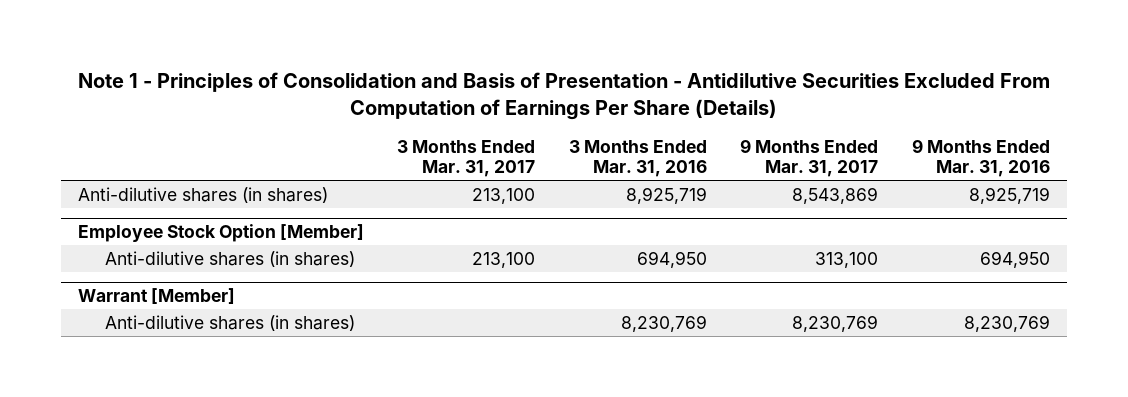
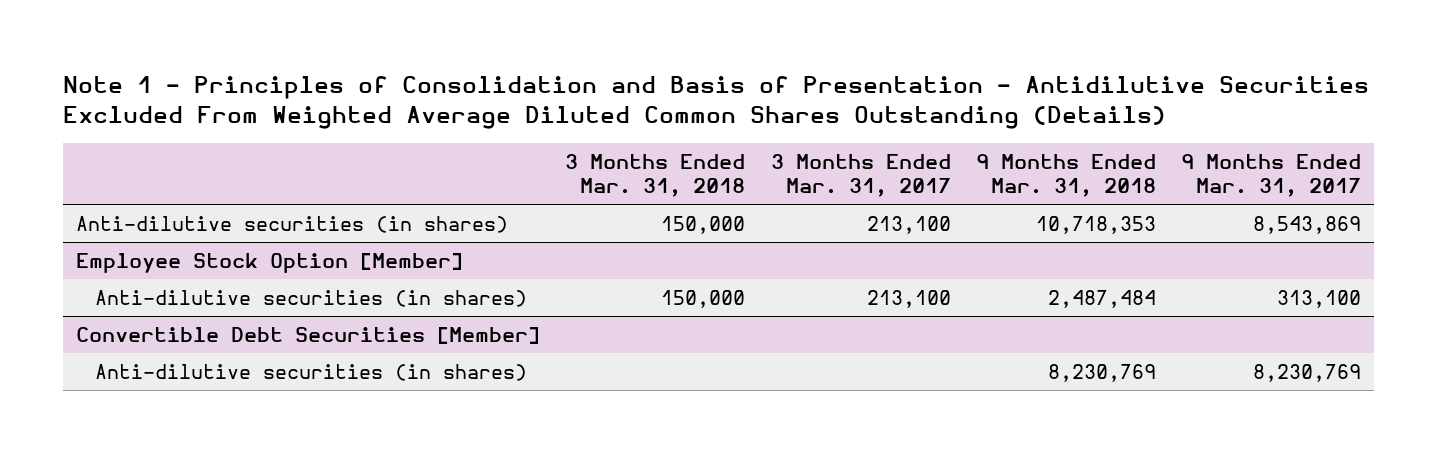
- Note 1 - Principles of Consolidation and Basis of Presentation - Antidilutive Securities Excluded From Computation of Earnings Per Share (Details)
+ Note 1 - Principles of Consolidation and Basis of Presentation - Antidilutive Securities Excluded From Weighted Average Diluted Common Shares Outstanding (Details)
- | 3 Months Ended Mar. 31, 2017 | 3 Months Ended Mar. 31, 2016 | 9 Months Ended Mar. 31, 2017 | 9 Months Ended Mar. 31, 2016
+ | 3 Months Ended Mar. 31, 2018 | 3 Months Ended Mar. 31, 2017 | 9 Months Ended Mar. 31, 2018 | 9 Months Ended Mar. 31, 2017
- Anti-dilutive shares (in shares) | 213,100 | 8,925,719 | 8,543,869 | 8,925,719
+ Anti-dilutive securities (in shares) | 150,000 | 213,100 | 10,718,353 | 8,543,869
@ Employee Stock Option [Member]
- Anti-dilutive shares (in shares) | 213,100 | 694,950 | 313,100 | 694,950
- Warrant [Member]
- Anti-dilutive shares (in shares) | | 8,230,769 | 8,230,769 | 8,230,769
@ Employee Stock Option [Member]
+ Anti-dilutive securities (in shares) | 150,000 | 213,100 | 2,487,484 | 313,100
+ Convertible Debt Securities [Member]
+ Anti-dilutive securities (in shares) | | | 8,230,769 | 8,230,769

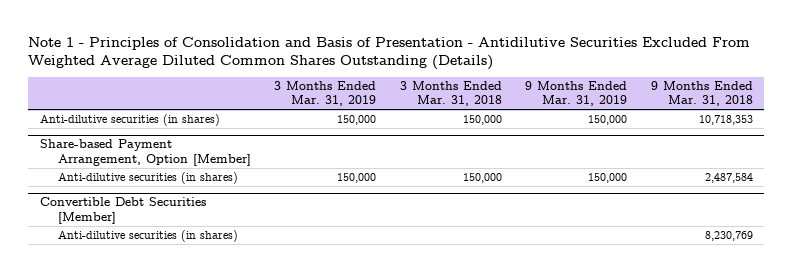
- | 3 Months Ended Mar. 31, 2018 | 3 Months Ended Mar. 31, 2017 | 9 Months Ended Mar. 31, 2018 | 9 Months Ended Mar. 31, 2017
+ | 3 Months Ended Mar. 31, 2019 | 3 Months Ended Mar. 31, 2018 | 9 Months Ended Mar. 31, 2019 | 9 Months Ended Mar. 31, 2018
- Employee Stock Option [Member]
- Anti-dilutive securities (in shares) | 150,000 | 213,100 | 2,487,484 | 313,100
+ Share-based Payment Arrangement, Option [Member]
+ Anti-dilutive securities (in shares) | 150,000 | 150,000 | 150,000 | 2,487,584

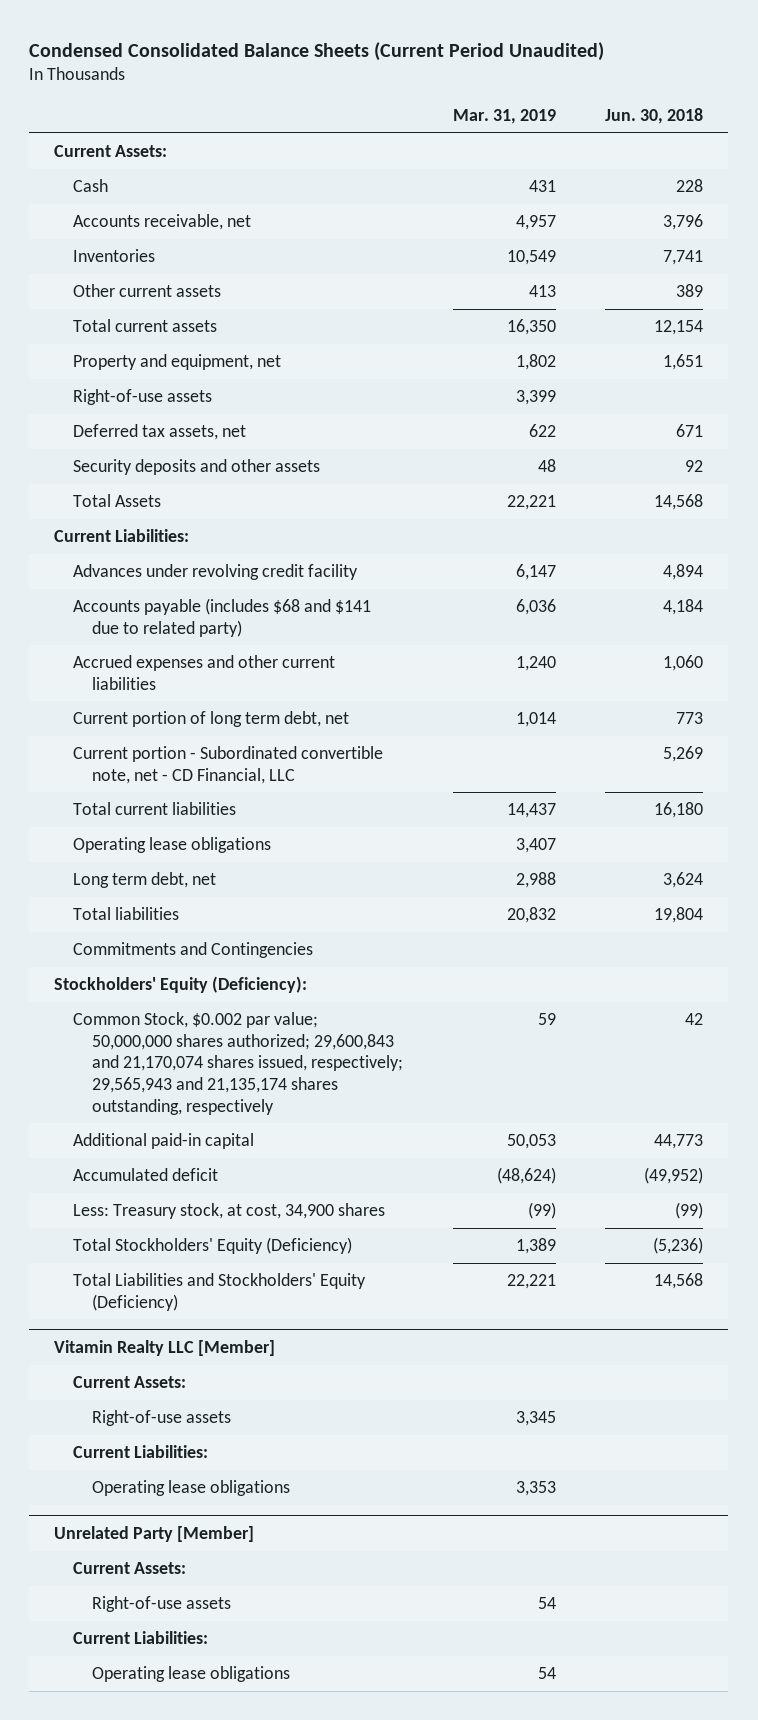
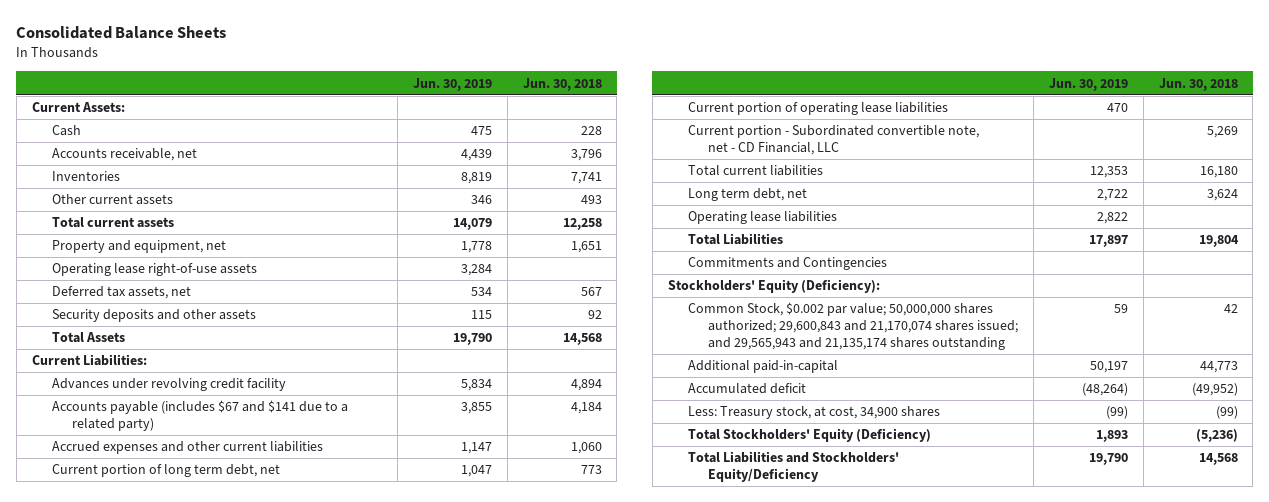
- Condensed Consolidated Balance Sheets (Current Period Unaudited)
+ Consolidated Balance Sheets
- | Mar. 31, 2019 | Jun. 30, 2018
+ | Jun. 30, 2019 | Jun. 30, 2018
- Other current assets | 413 | 389
- Total current assets | 16,350 | 12,154
+ Other current assets | 346 | 493
+ Total current assets | 14,079 | 12,258
- Right-of-use assets | 3,399 |
- Deferred tax assets, net | 622 | 671
+ Operating lease right-of-use assets | 3,284 |
+ Deferred tax assets, net | 534 | 567
- Accounts payable (includes $68 and $141 due to related party) | 6,036 | 4,184
+ Accounts payable (includes $67 and $141 due to a related party) | 3,855 | 4,184
+ Current portion of operating lease liabilities | 470 |
- Operating lease obligations | 3,407 |
- Total liabilities | 20,832 | 19,804
+ Operating lease liabilities | 2,822 |
+ Total Liabilities | 17,897 | 19,804
- Common Stock, $0.002 par value; 50,000,000 shares authorized; 29,600,843 and 21,170,074 shares issued, respectively; 29,565,943 and 21,135,174 shares outstanding, respectively | 59 | 42
- Additional paid-in capital | 50,053 | 44,773
+ Common Stock, $0.002 par value; 50,000,000 shares authorized; 29,600,843 and 21,170,074 shares issued; and 29,565,943 and 21,135,174 shares outstanding | 59 | 42
+ Additional paid-in-capital | 50,197 | 44,773
- Total Liabilities and Stockholders' Equity (Deficiency) | 22,221 | 14,568
- Vitamin Realty LLC [Member]
- Current Assets:
- Right-of-use assets | 3,345 |
- Current Liabilities:
- Operating lease obligations | 3,353 |
- Unrelated Party [Member]
- Current Assets:
- Right-of-use assets | 54 |
- Current Liabilities:
- Operating lease obligations | 54 |
+ Total Liabilities and Stockholders' Equity/Deficiency | 19,790 | 14,568

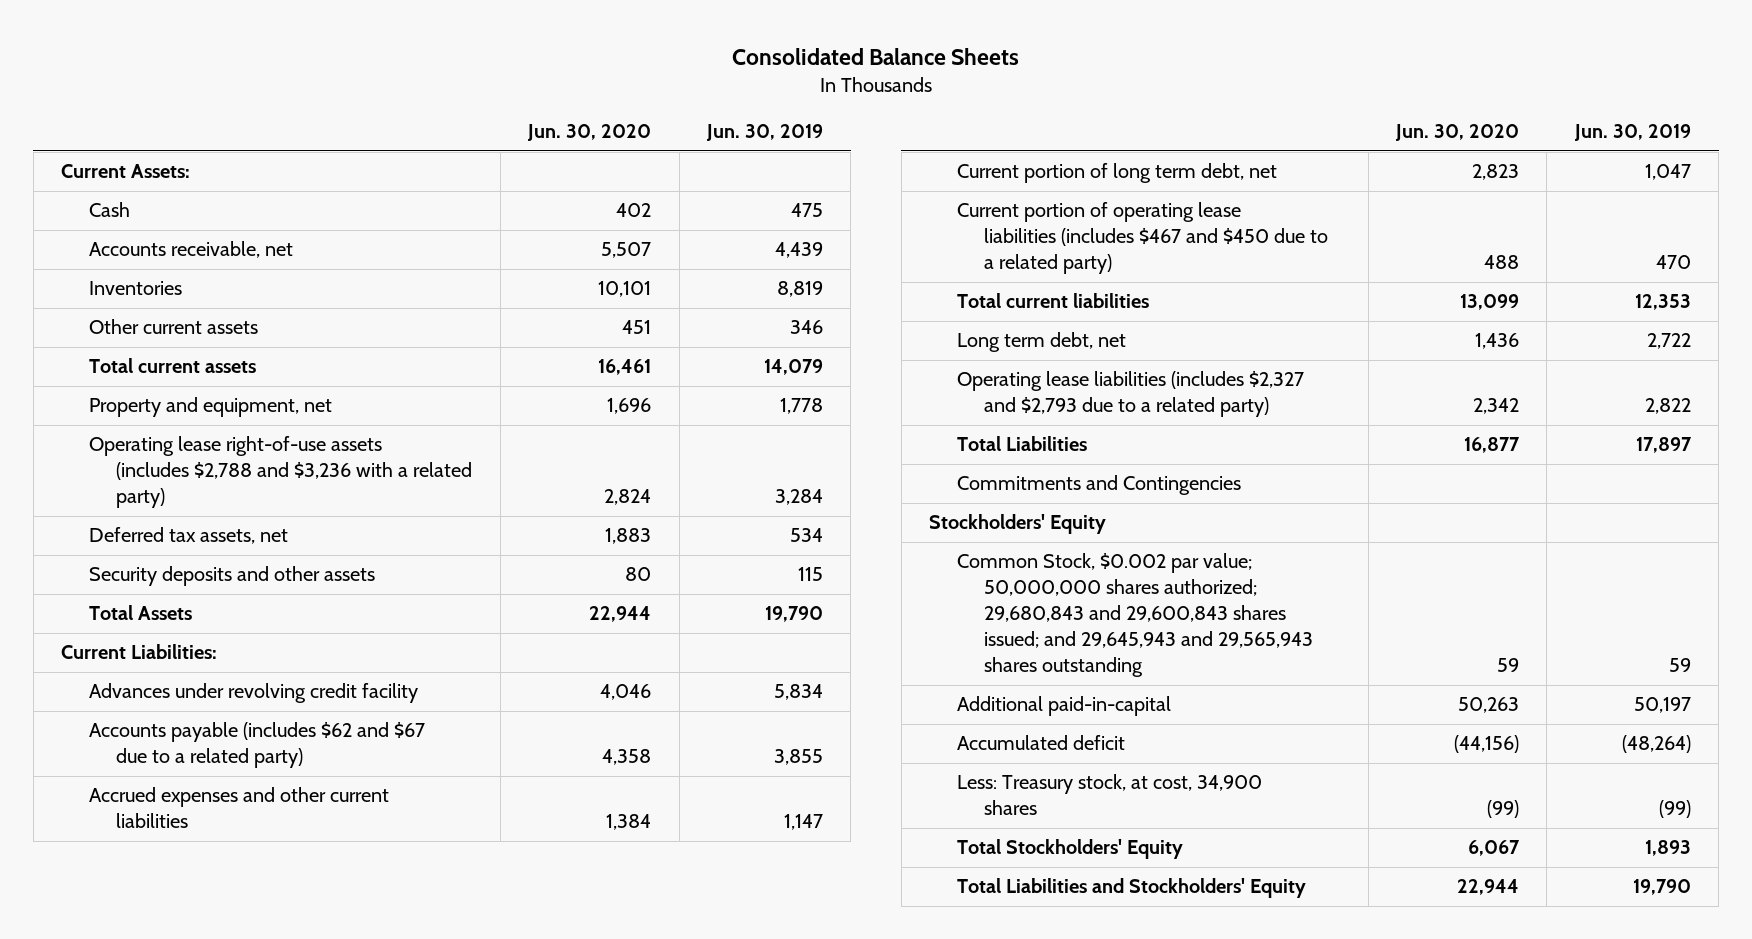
- | Jun. 30, 2019 | Jun. 30, 2018
+ | Jun. 30, 2020 | Jun. 30, 2019
- Operating lease right-of-use assets | 3,284 |
+ Operating lease right-of-use assets (includes $2,788 and $3,236 with a related party) | 2,824 | 3,284
- Accounts payable (includes $67 and $141 due to a related party) | 3,855 | 4,184
+ Accounts payable (includes $62 and $67 due to a related party) | 4,358 | 3,855
- Current portion of operating lease liabilities | 470 |
- Current portion - Subordinated convertible note, net - CD Financial, LLC | | 5,269
+ Current portion of operating lease liabilities (includes $467 and $450 due to a related party) | 488 | 470
- Operating lease liabilities | 2,822 |
+ Operating lease liabilities (includes $2,327 and $2,793 due to a related party) | 2,342 | 2,822
- Stockholders' Equity (Deficiency):
- Common Stock, $0.002 par value; 50,000,000 shares authorized; 29,600,843 and 21,170,074 shares issued; and 29,565,943 and 21,135,174 shares outstanding | 59 | 42
+ Stockholders' Equity
+ Common Stock, $0.002 par value; 50,000,000 shares authorized; 29,680,843 and 29,600,843 shares issued; and 29,645,943 and 29,565,943 shares outstanding | 59 | 59
- Total Stockholders' Equity (Deficiency) | 1,893 | (5,236)
- Total Liabilities and Stockholders' Equity/Deficiency | 19,790 | 14,568
+ Total Stockholders' Equity | 6,067 | 1,893
+ Total Liabilities and Stockholders' Equity | 22,944 | 19,790

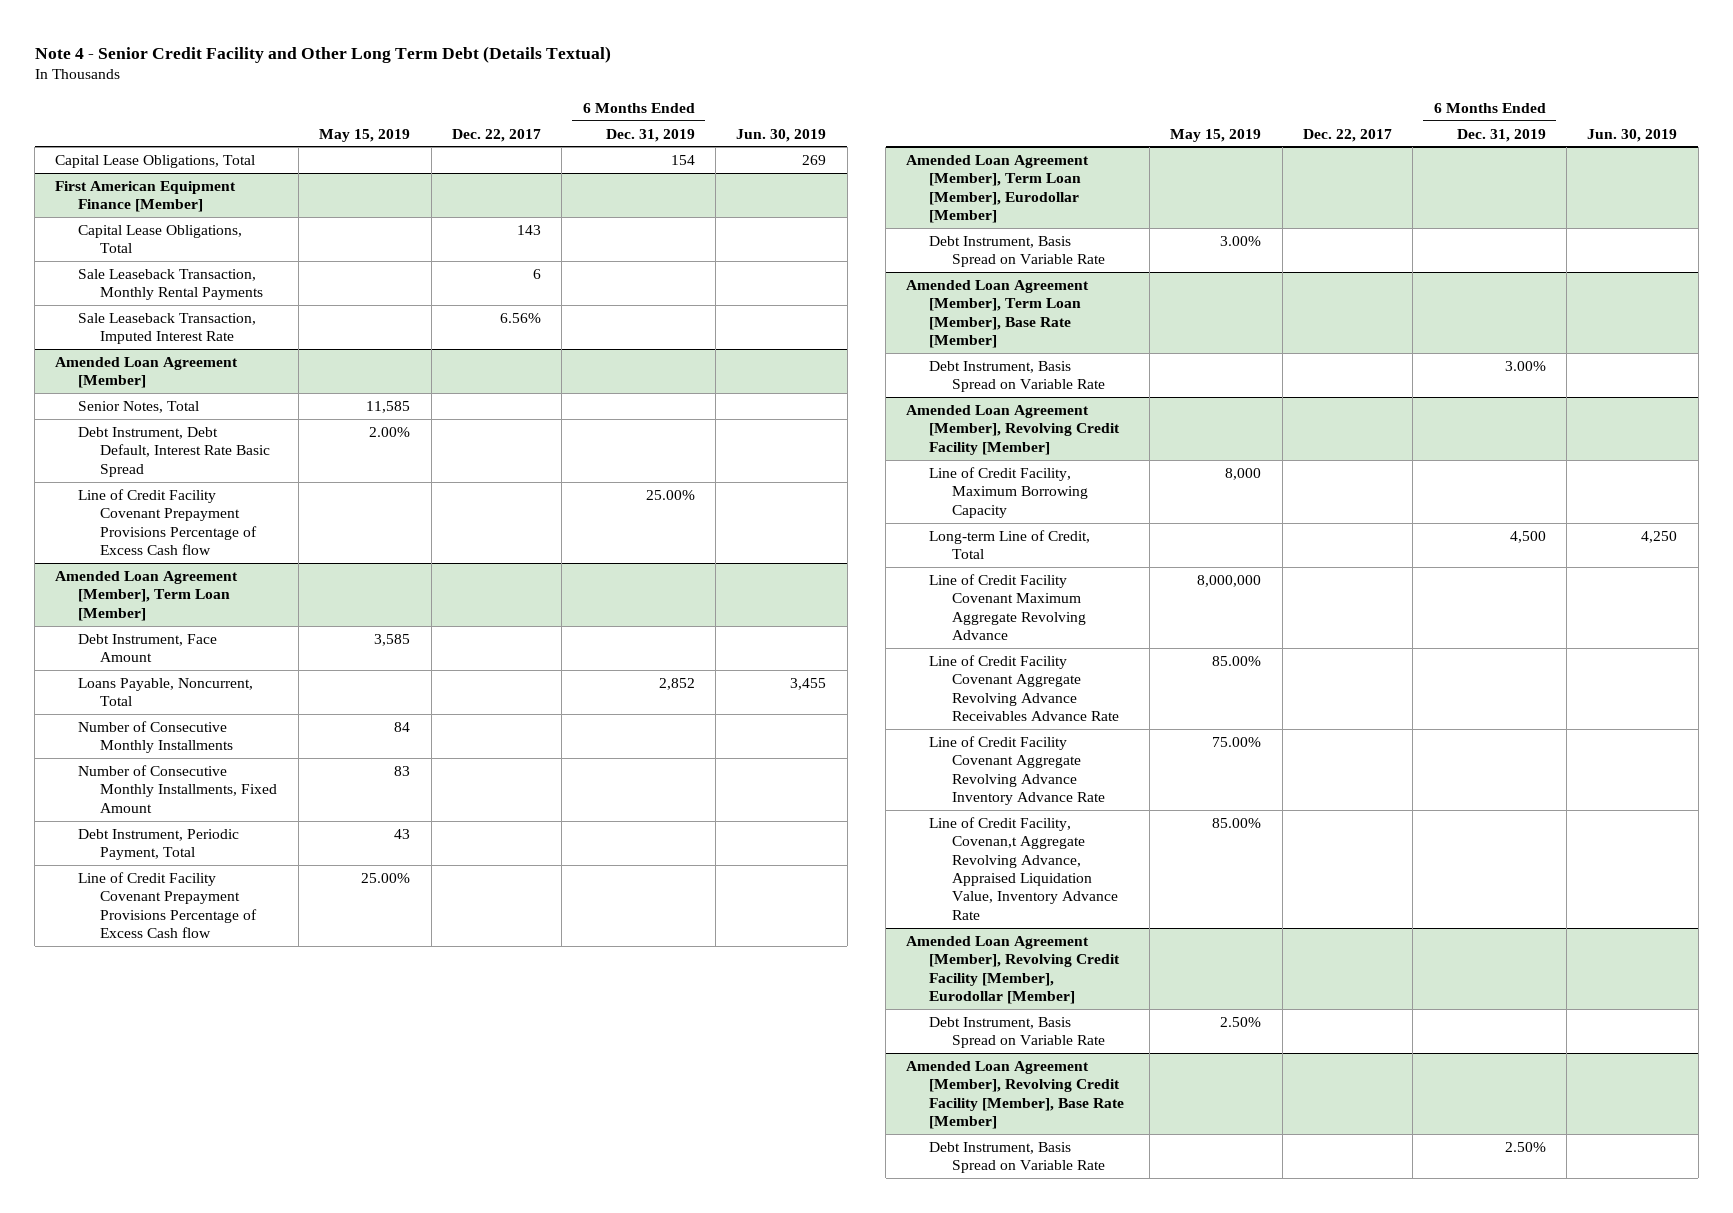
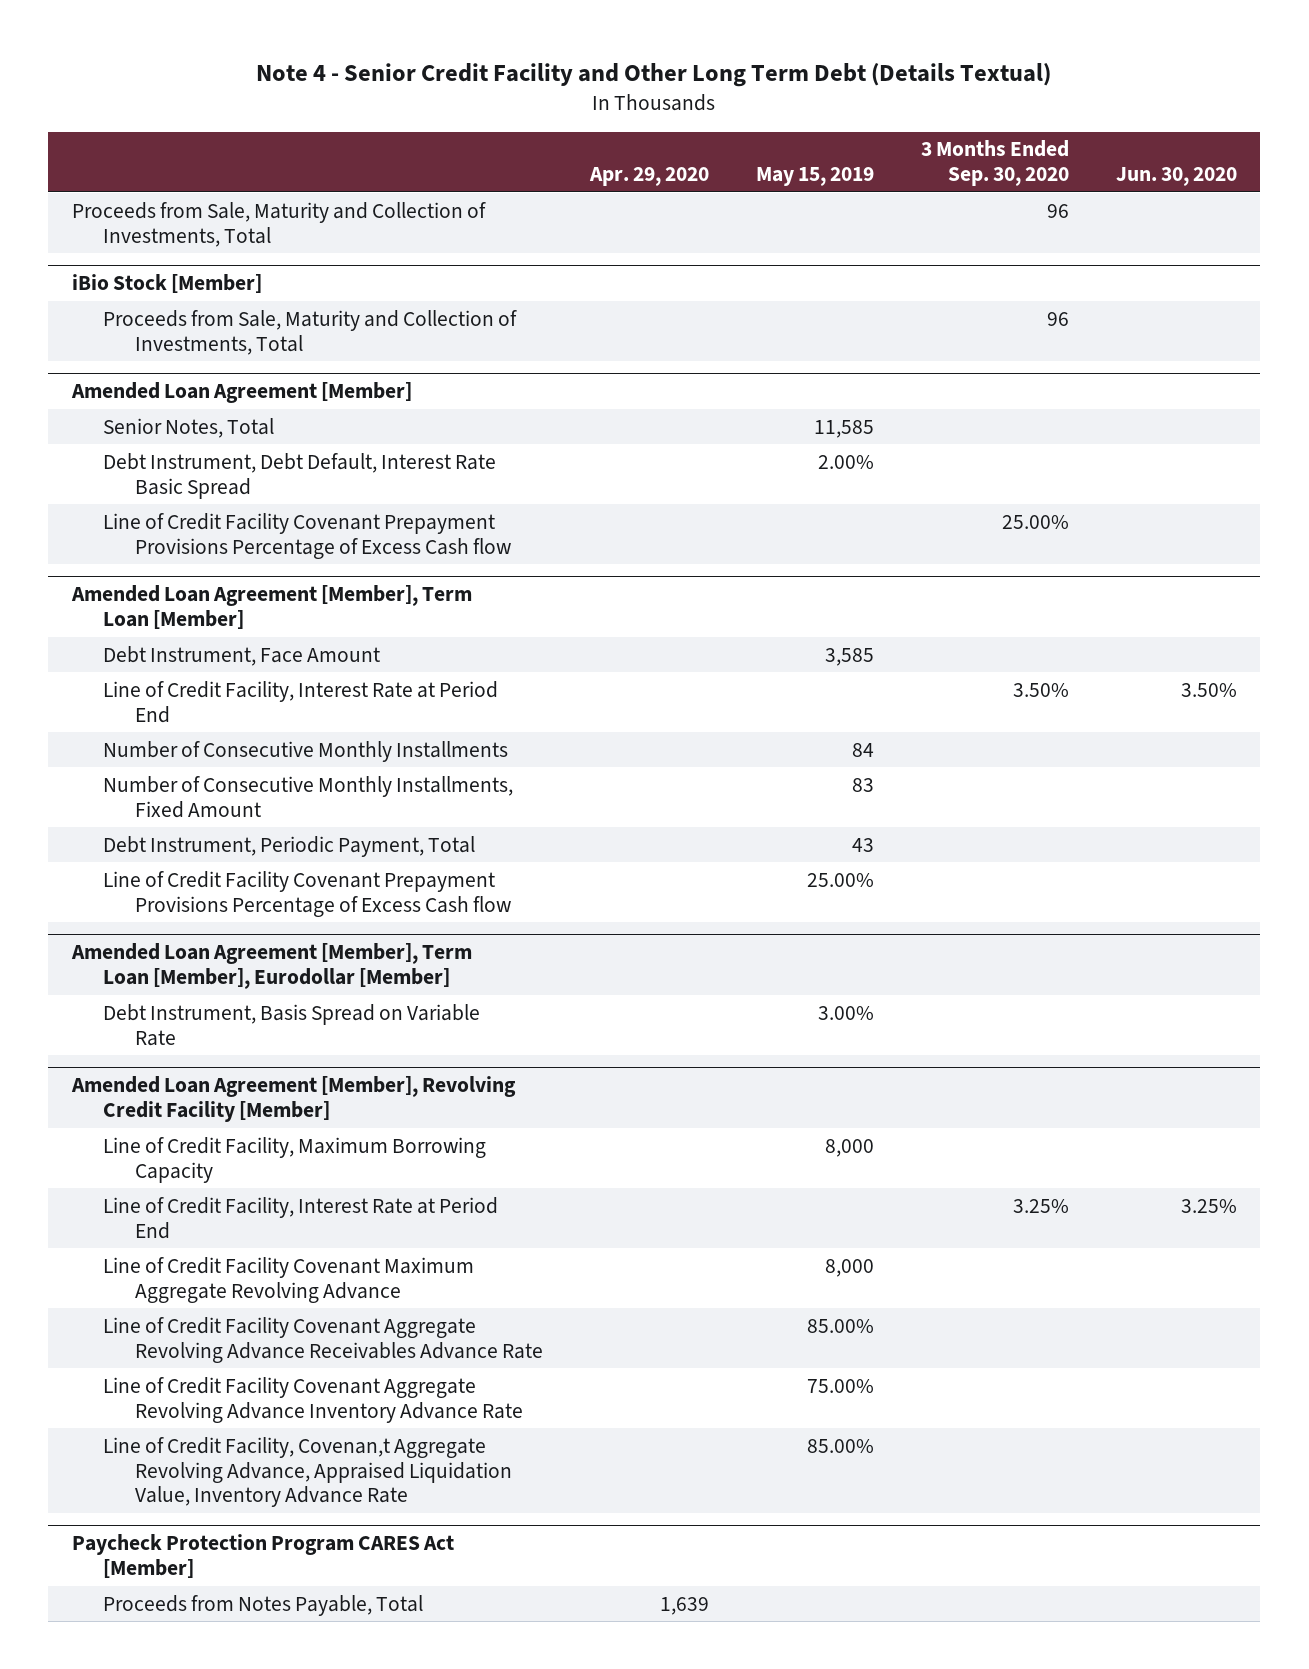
- | May 15, 2019 | Dec. 22, 2017 | 6 Months Ended Dec. 31, 2019 | Jun. 30, 2019
+ | Apr. 29, 2020 | May 15, 2019 | 3 Months Ended Sep. 30, 2020 | Jun. 30, 2020
- Capital Lease Obligations, Total | | | 154 | 269
- First American Equipment Finance [Member]
- Capital Lease Obligations, Total | | 143 | |
- Sale Leaseback Transaction, Monthly Rental Payments | | 6 | |
- Sale Leaseback Transaction, Imputed Interest Rate | | 6.56% | |
+ Proceeds from Sale, Maturity and Collection of Investments, Total | | | 96 |
+ iBio Stock [Member]
+ Proceeds from Sale, Maturity and Collection of Investments, Total | | | 96 |
@ Amended Loan Agreement [Member], Term Loan [Member]
- Loans Payable, Noncurrent, Total | | | 2,852 | 3,455
+ Line of Credit Facility, Interest Rate at Period End | | | 3.50% | 3.50%
- Amended Loan Agreement [Member], Term Loan [Member], Base Rate [Member]
- Debt Instrument, Basis Spread on Variable Rate | | | 3.00% |
@ Amended Loan Agreement [Member], Revolving Credit Facility [Member]
- Long-term Line of Credit, Total | | | 4,500 | 4,250
- Line of Credit Facility Covenant Maximum Aggregate Revolving Advance | 8,000,000 | | |
+ Line of Credit Facility, Interest Rate at Period End | | | 3.25% | 3.25%
+ Line of Credit Facility Covenant Maximum Aggregate Revolving Advance | | 8,000 | |
- Amended Loan Agreement [Member], Revolving Credit Facility [Member], Eurodollar [Member]
- Debt Instrument, Basis Spread on Variable Rate | 2.50% | | |
- Amended Loan Agreement [Member], Revolving Credit Facility [Member], Base Rate [Member]
- Debt Instrument, Basis Spread on Variable Rate | | | 2.50% |
+ Paycheck Protection Program CARES Act [Member]
+ Proceeds from Notes Payable, Total | 1,639 | | |

